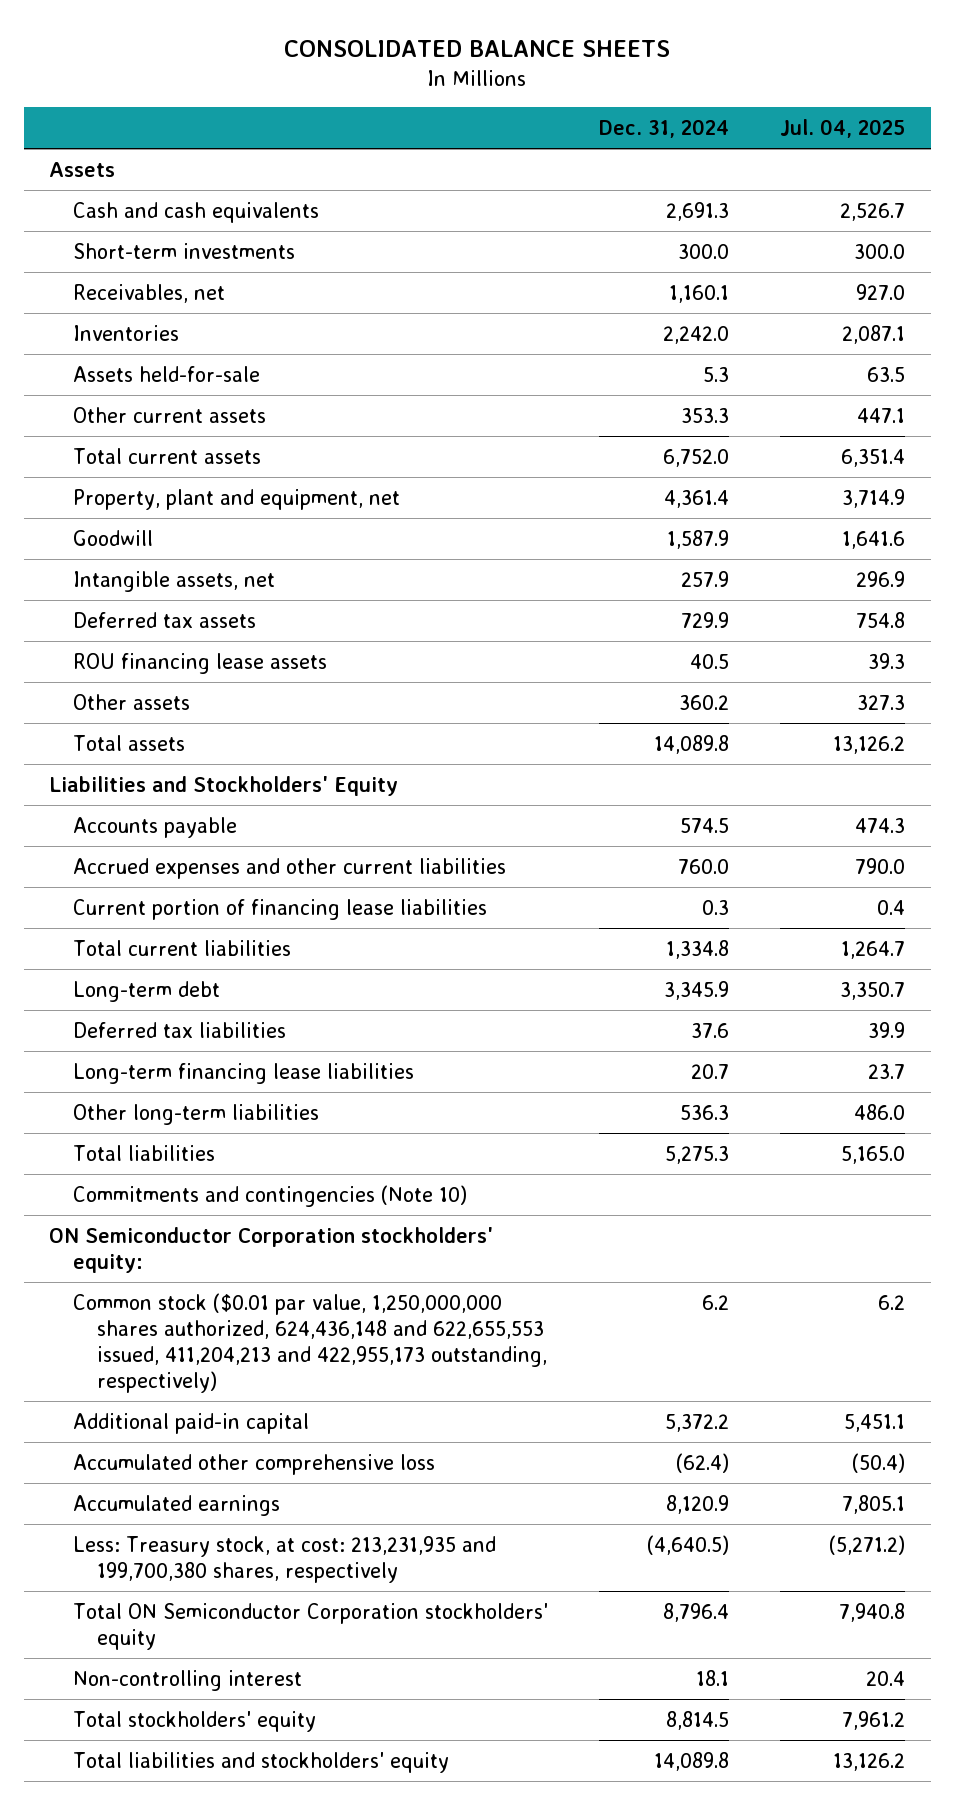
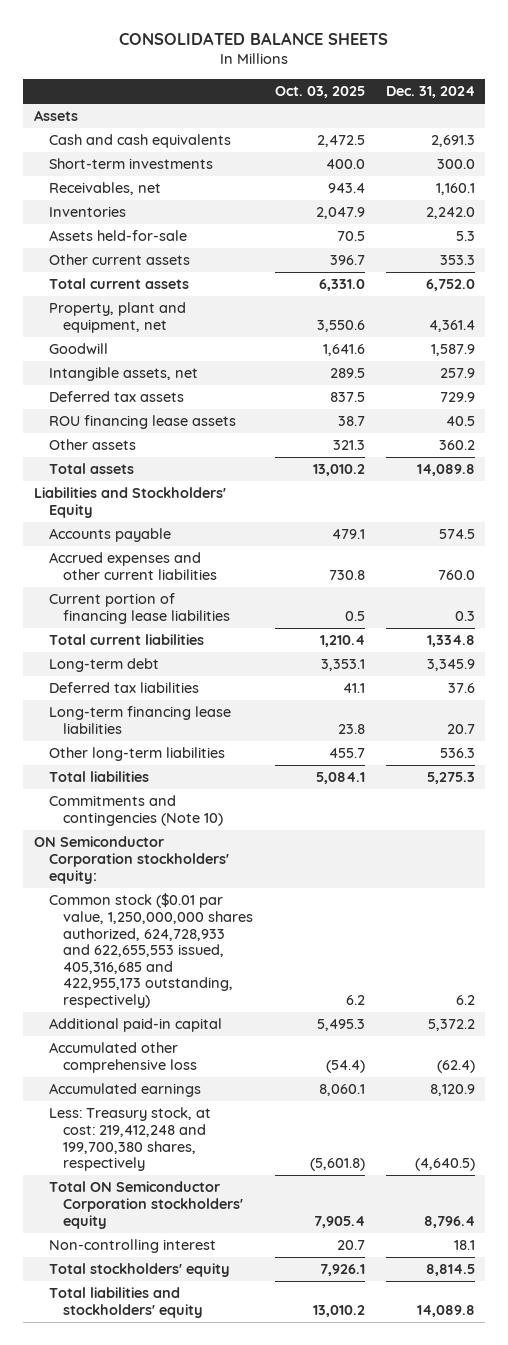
- | Dec. 31, 2024 | Jul. 04, 2025
+ | Oct. 03, 2025 | Dec. 31, 2024
- Common stock ($0.01 par value, 1,250,000,000 shares authorized, 624,436,148 and 622,655,553 issued, 411,204,213 and 422,955,173 outstanding, respectively) | 6.2 | 6.2
+ Common stock ($0.01 par value, 1,250,000,000 shares authorized, 624,728,933 and 622,655,553 issued, 405,316,685 and 422,955,173 outstanding, respectively) | 6.2 | 6.2
- Less: Treasury stock, at cost: 213,231,935 and 199,700,380 shares, respectively | (4,640.5) | (5,271.2)
+ Less: Treasury stock, at cost: 219,412,248 and 199,700,380 shares, respectively | (5,601.8) | (4,640.5)

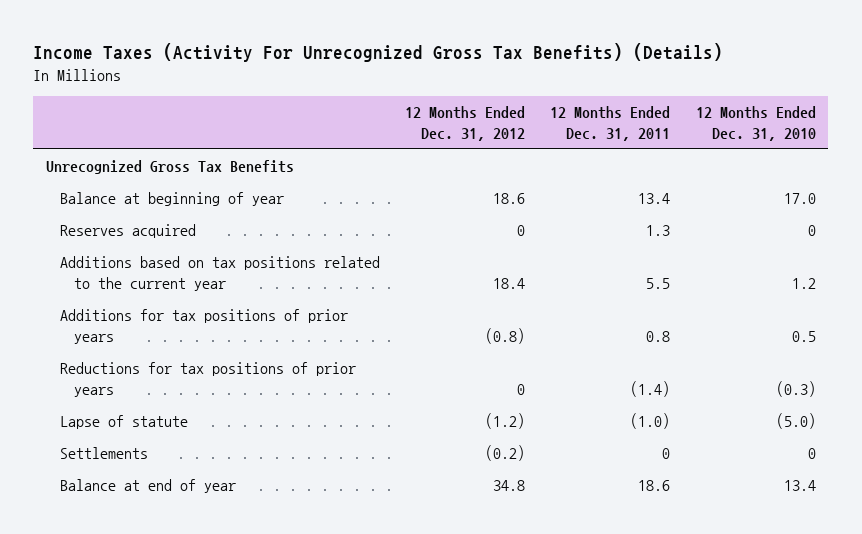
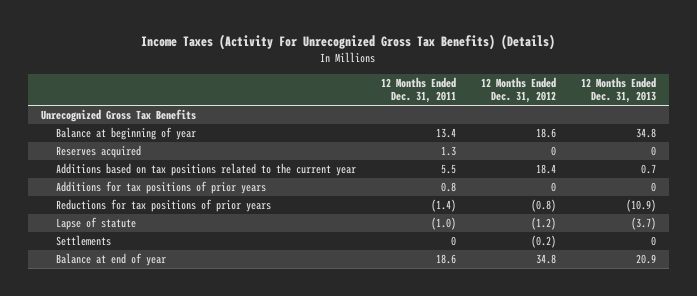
- | 12 Months Ended Dec. 31, 2012 | 12 Months Ended Dec. 31, 2011 | 12 Months Ended Dec. 31, 2010
+ | 12 Months Ended Dec. 31, 2011 | 12 Months Ended Dec. 31, 2012 | 12 Months Ended Dec. 31, 2013
- Additions for tax positions of prior years | (0.8) | 0.8 | 0.5
- Reductions for tax positions of prior years | 0 | (1.4) | (0.3)
+ Additions for tax positions of prior years | 0.8 | 0 | 0
+ Reductions for tax positions of prior years | (1.4) | (0.8) | (10.9)

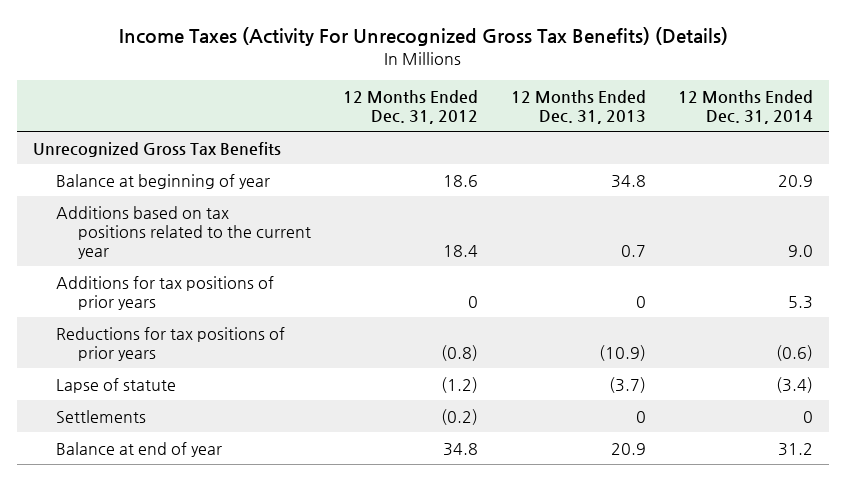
- | 12 Months Ended Dec. 31, 2011 | 12 Months Ended Dec. 31, 2012 | 12 Months Ended Dec. 31, 2013
+ | 12 Months Ended Dec. 31, 2012 | 12 Months Ended Dec. 31, 2013 | 12 Months Ended Dec. 31, 2014
- Reserves acquired | 1.3 | 0 | 0

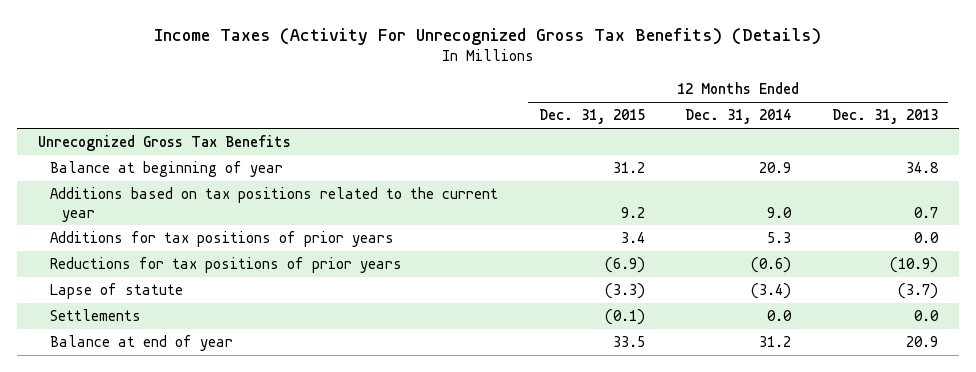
- | 12 Months Ended Dec. 31, 2012 | 12 Months Ended Dec. 31, 2013 | 12 Months Ended Dec. 31, 2014
+ | 12 Months Ended Dec. 31, 2015 | 12 Months Ended Dec. 31, 2014 | 12 Months Ended Dec. 31, 2013
- Additions for tax positions of prior years | 0 | 0 | 5.3
+ Additions for tax positions of prior years | 3.4 | 5.3 | 0.0
- Settlements | (0.2) | 0 | 0
+ Settlements | (0.1) | 0.0 | 0.0

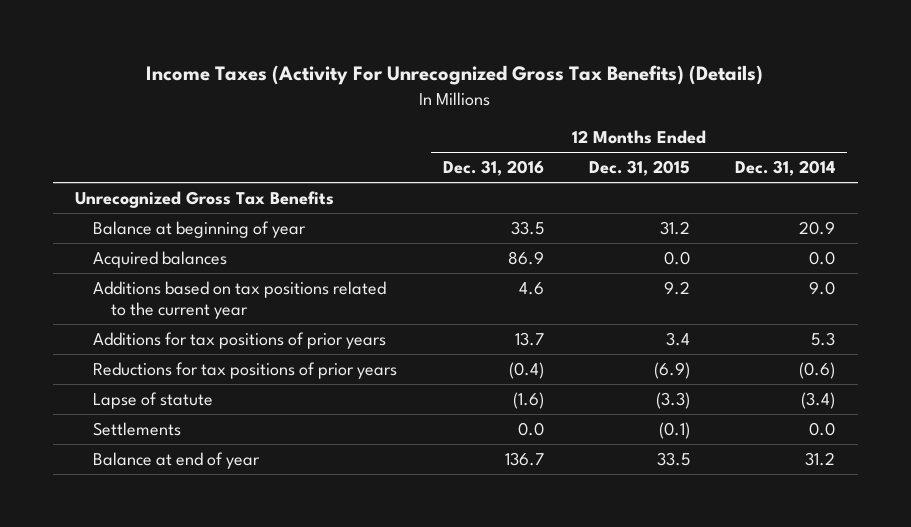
- | 12 Months Ended Dec. 31, 2015 | 12 Months Ended Dec. 31, 2014 | 12 Months Ended Dec. 31, 2013
+ | 12 Months Ended Dec. 31, 2016 | 12 Months Ended Dec. 31, 2015 | 12 Months Ended Dec. 31, 2014
+ Acquired balances | 86.9 | 0.0 | 0.0

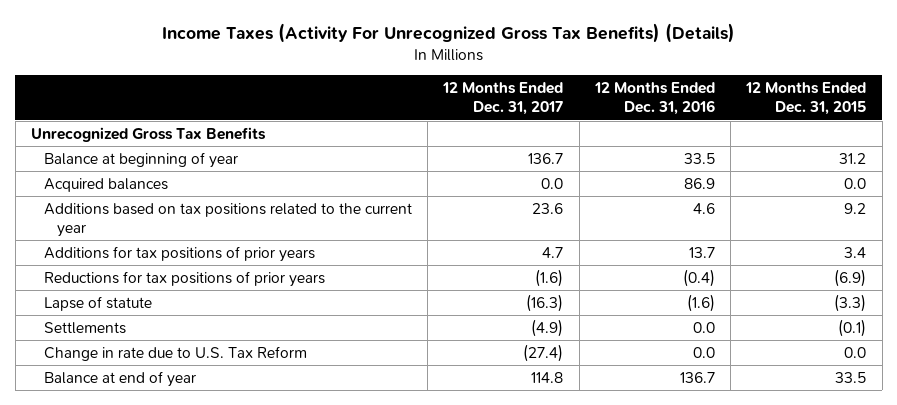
- | 12 Months Ended Dec. 31, 2016 | 12 Months Ended Dec. 31, 2015 | 12 Months Ended Dec. 31, 2014
+ | 12 Months Ended Dec. 31, 2017 | 12 Months Ended Dec. 31, 2016 | 12 Months Ended Dec. 31, 2015
+ Change in rate due to U.S. Tax Reform | (27.4) | 0.0 | 0.0

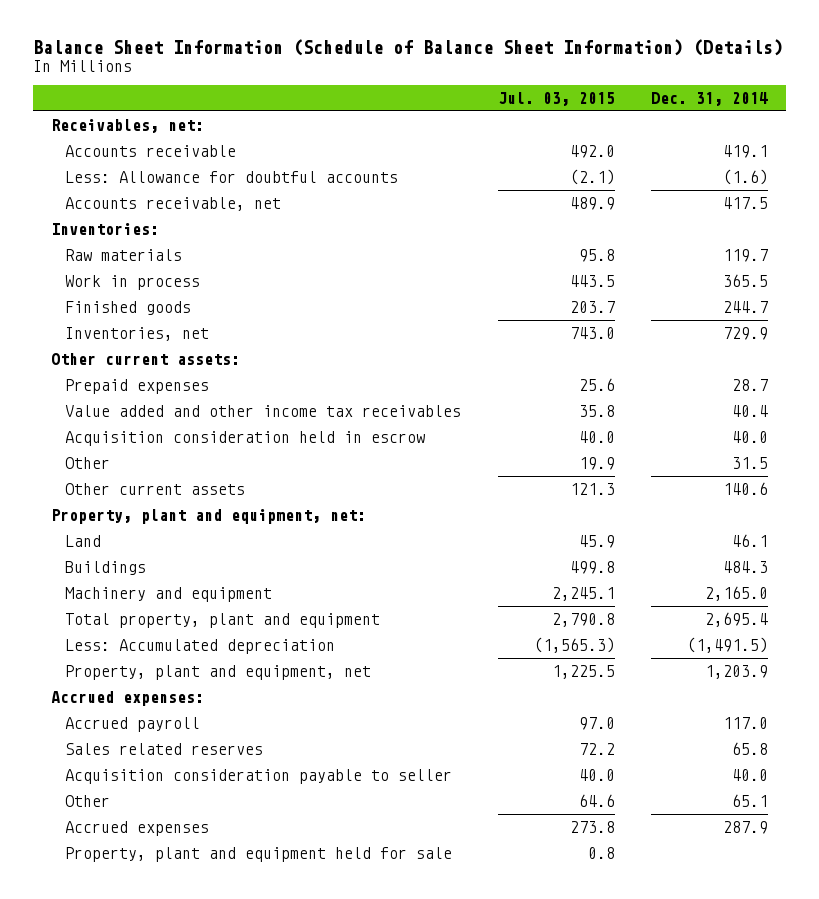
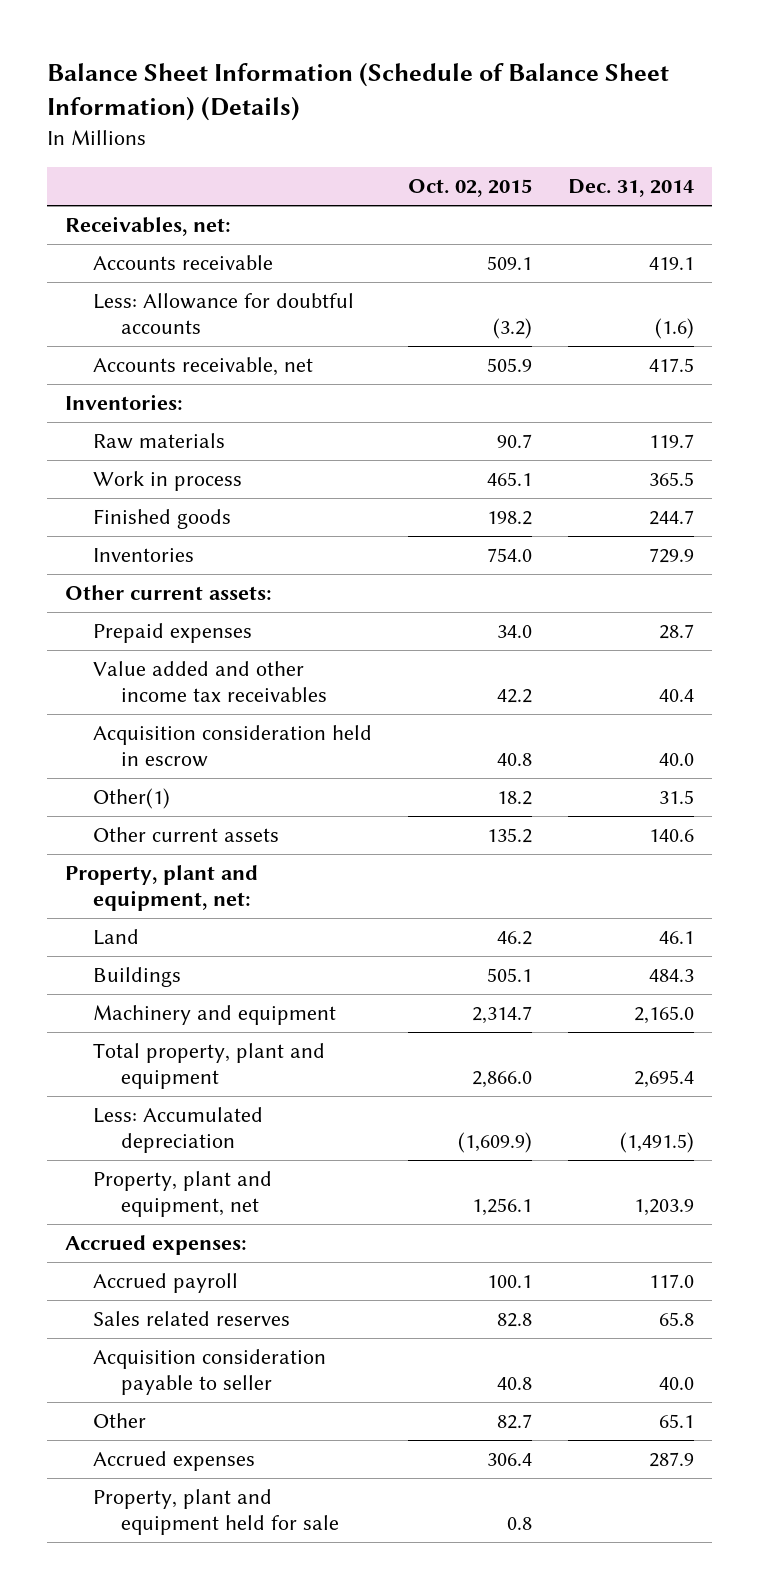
- | Jul. 03, 2015 | Dec. 31, 2014
+ | Oct. 02, 2015 | Dec. 31, 2014
- Inventories, net | 743.0 | 729.9
+ Inventories | 754.0 | 729.9
- Other | 19.9 | 31.5
+ Other(1) | 18.2 | 31.5

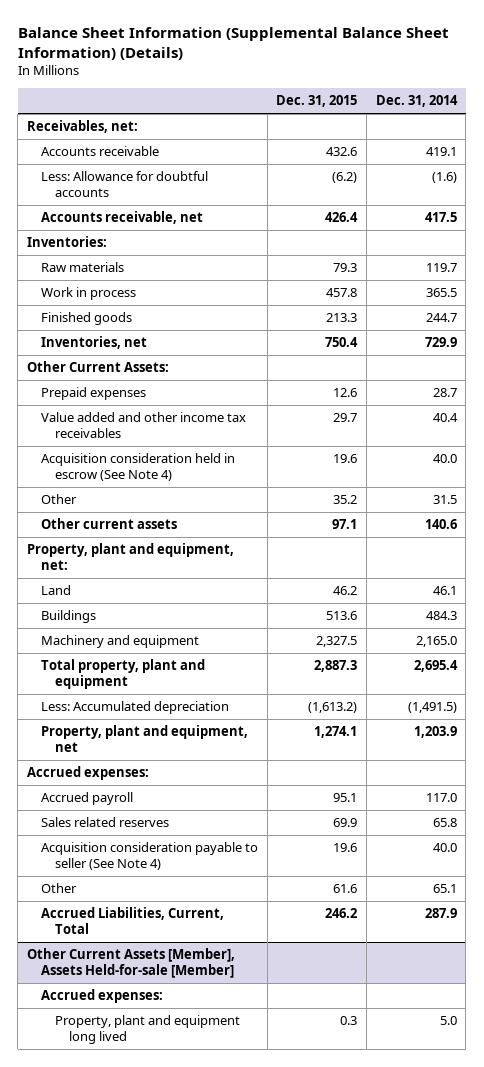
- Balance Sheet Information (Schedule of Balance Sheet Information) (Details)
+ Balance Sheet Information (Supplemental Balance Sheet Information) (Details)
- | Oct. 02, 2015 | Dec. 31, 2014
+ | Dec. 31, 2015 | Dec. 31, 2014
- Inventories | 754.0 | 729.9
- Other current assets:
+ Inventories, net | 750.4 | 729.9
+ Other Current Assets:
- Acquisition consideration held in escrow | 40.8 | 40.0
- Other(1) | 18.2 | 31.5
+ Acquisition consideration held in escrow (See Note 4) | 19.6 | 40.0
+ Other | 35.2 | 31.5
- Acquisition consideration payable to seller | 40.8 | 40.0
+ Acquisition consideration payable to seller (See Note 4) | 19.6 | 40.0
- Accrued expenses | 306.4 | 287.9
- Property, plant and equipment held for sale | 0.8 |
+ Accrued Liabilities, Current, Total | 246.2 | 287.9
+ Other Current Assets [Member], Assets Held-for-sale [Member]
+ Accrued expenses:
+ Property, plant and equipment long lived | 0.3 | 5.0

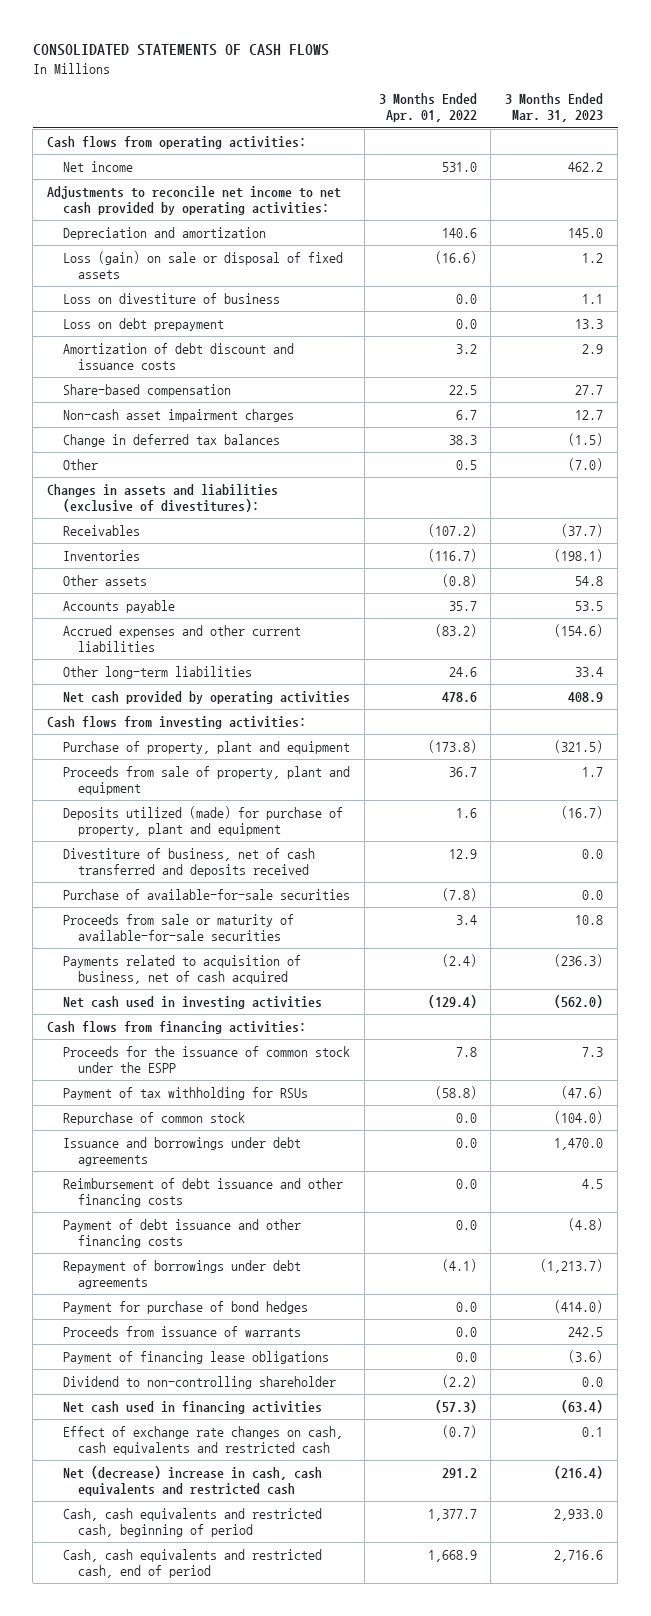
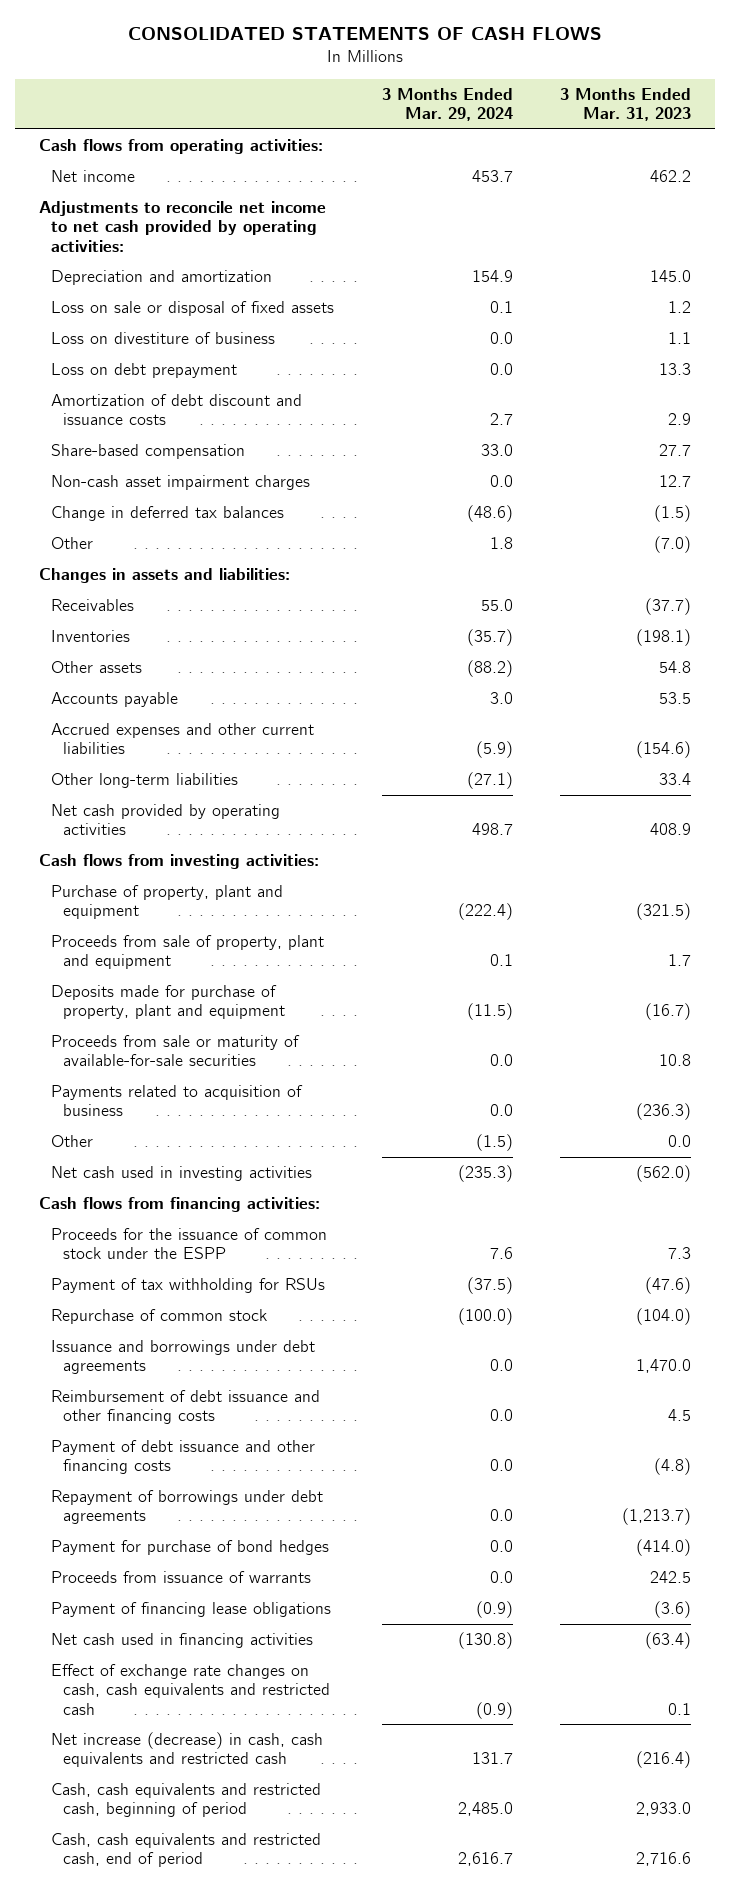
- | 3 Months Ended Apr. 01, 2022 | 3 Months Ended Mar. 31, 2023
+ | 3 Months Ended Mar. 29, 2024 | 3 Months Ended Mar. 31, 2023
- Loss (gain) on sale or disposal of fixed assets | (16.6) | 1.2
+ Loss on sale or disposal of fixed assets | 0.1 | 1.2
- Changes in assets and liabilities (exclusive of divestitures):
+ Changes in assets and liabilities:
- Deposits utilized (made) for purchase of property, plant and equipment | 1.6 | (16.7)
- Divestiture of business, net of cash transferred and deposits received | 12.9 | 0.0
- Purchase of available-for-sale securities | (7.8) | 0.0
+ Deposits made for purchase of property, plant and equipment | (11.5) | (16.7)
- Payments related to acquisition of business, net of cash acquired | (2.4) | (236.3)
+ Payments related to acquisition of business | 0.0 | (236.3)
+ Other | (1.5) | 0.0
- Dividend to non-controlling shareholder | (2.2) | 0.0
- Net (decrease) increase in cash, cash equivalents and restricted cash | 291.2 | (216.4)
+ Net increase (decrease) in cash, cash equivalents and restricted cash | 131.7 | (216.4)

